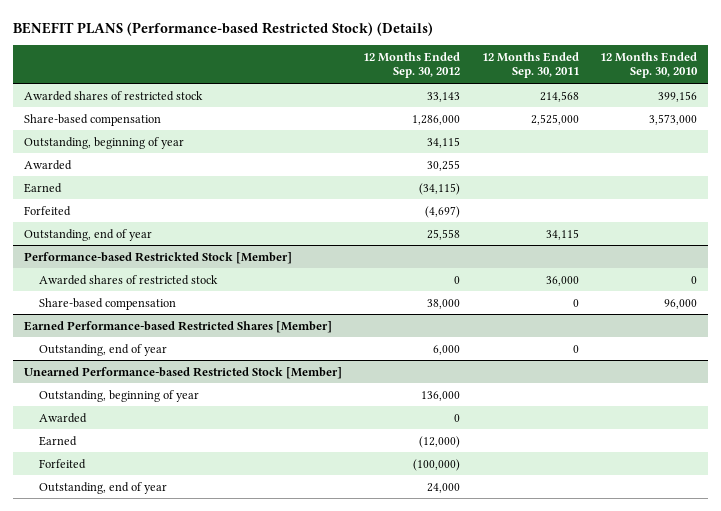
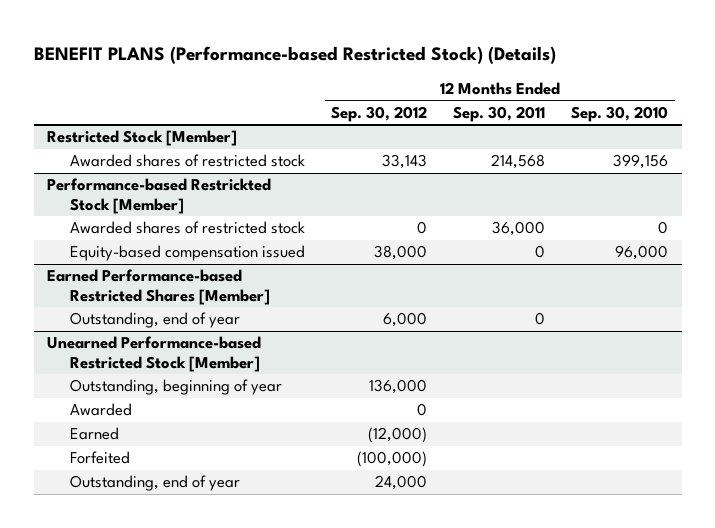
+ Restricted Stock [Member]
- Share-based compensation | 1,286,000 | 2,525,000 | 3,573,000
- Outstanding, beginning of year | 34,115 | |
- Awarded | 30,255 | |
- Earned | (34,115) | |
- Forfeited | (4,697) | |
- Outstanding, end of year | 25,558 | 34,115 |
@ Performance-based Restrickted Stock [Member]
- Share-based compensation | 38,000 | 0 | 96,000
+ Equity-based compensation issued | 38,000 | 0 | 96,000

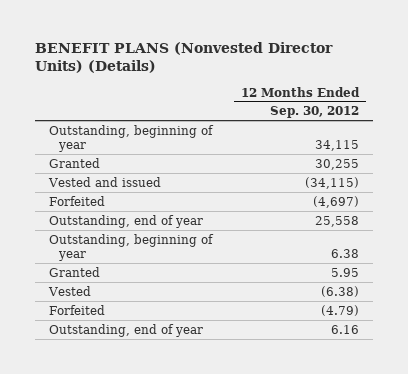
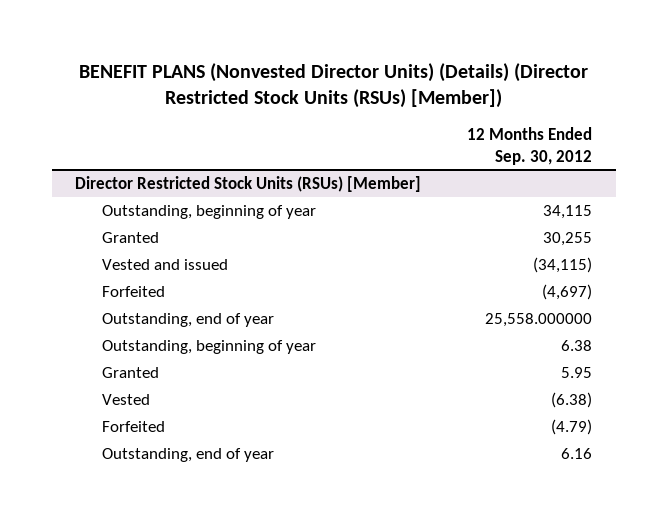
- BENEFIT PLANS (Nonvested Director Units) (Details)
+ BENEFIT PLANS (Nonvested Director Units) (Details) (Director Restricted Stock Units (RSUs) [Member])
+ Director Restricted Stock Units (RSUs) [Member]
- Outstanding, end of year | 25,558
+ Outstanding, end of year | 25,558.000000

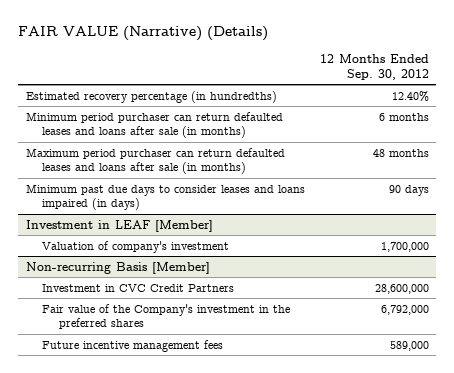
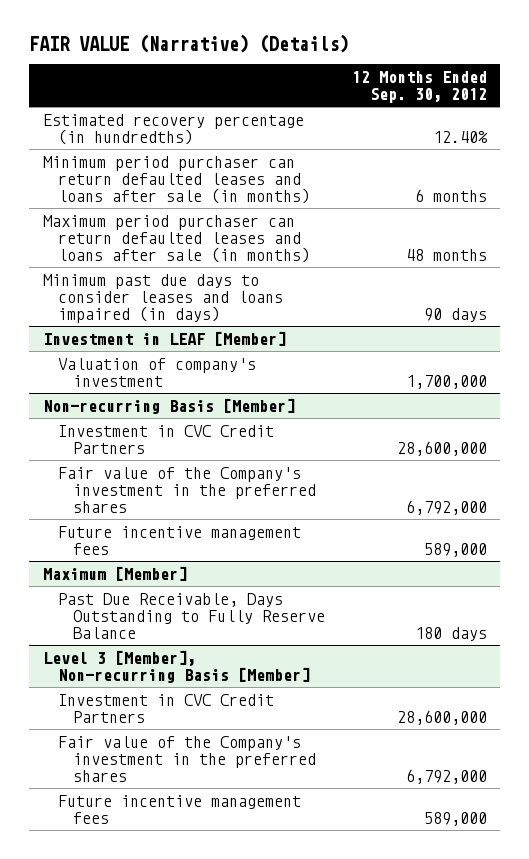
+ Maximum [Member]
+ Past Due Receivable, Days Outstanding to Fully Reserve Balance | 180 days
+ Level 3 [Member], Non-recurring Basis [Member]
+ Investment in CVC Credit Partners | 28,600,000
+ Fair value of the Company's investment in the preferred shares | 6,792,000
+ Future incentive management fees | 589,000

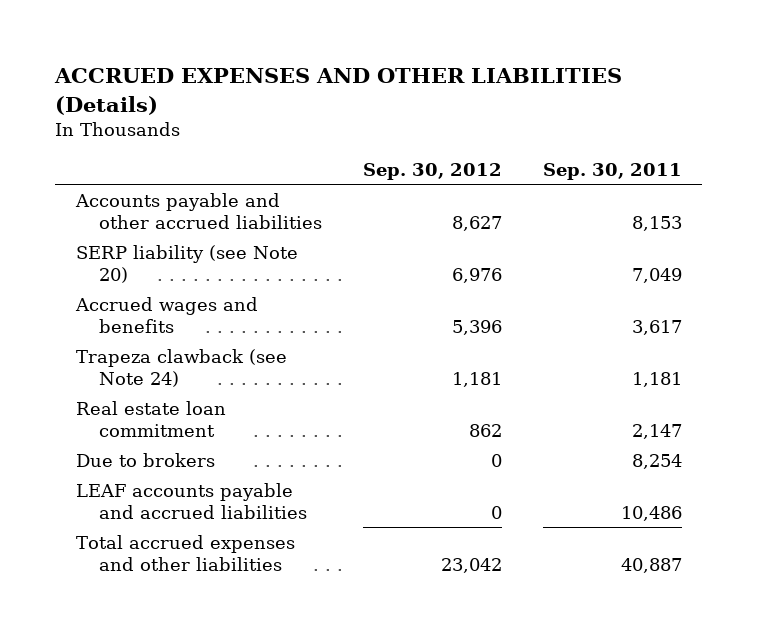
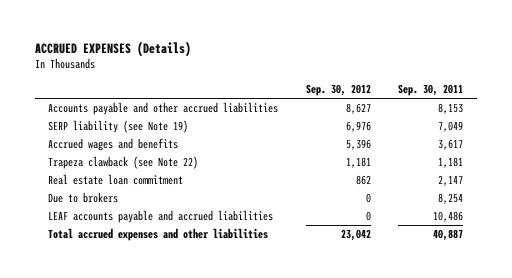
- ACCRUED EXPENSES AND OTHER LIABILITIES (Details)
+ ACCRUED EXPENSES (Details)
- SERP liability (see Note 20) | 6,976 | 7,049
+ SERP liability (see Note 19) | 6,976 | 7,049
- Trapeza clawback (see Note 24) | 1,181 | 1,181
+ Trapeza clawback (see Note 22) | 1,181 | 1,181

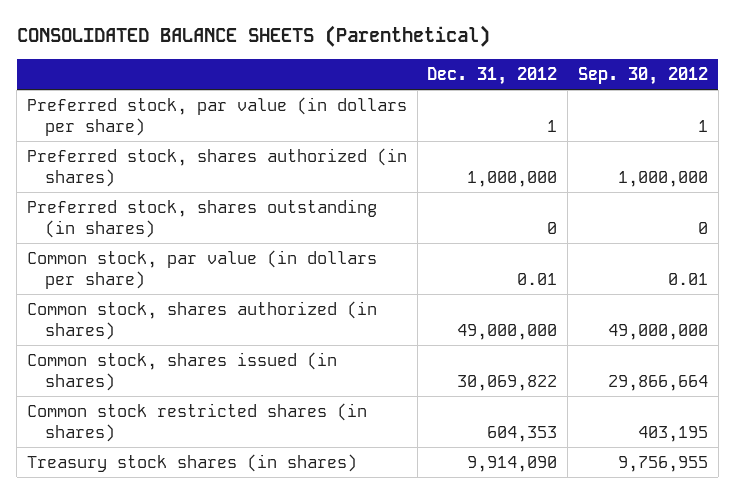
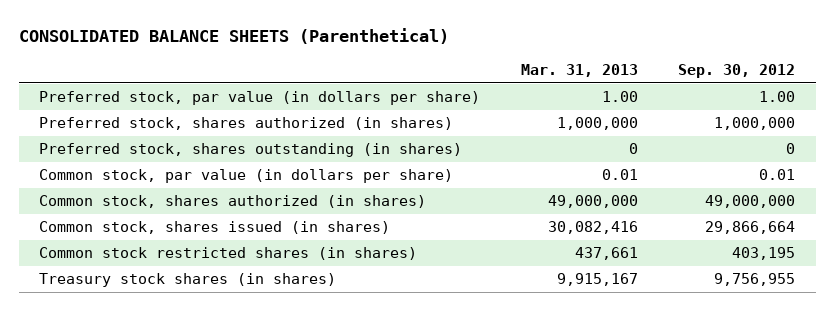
- | Dec. 31, 2012 | Sep. 30, 2012
+ | Mar. 31, 2013 | Sep. 30, 2012
- Preferred stock, par value (in dollars per share) | 1 | 1
+ Preferred stock, par value (in dollars per share) | 1.00 | 1.00

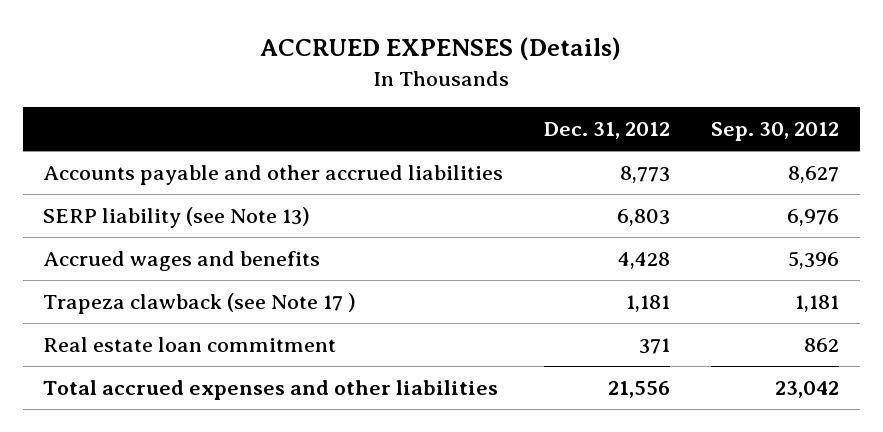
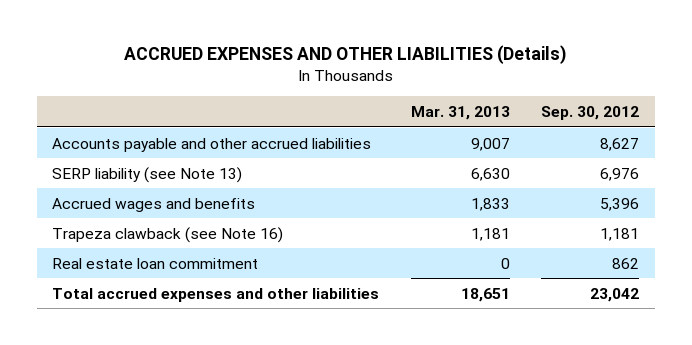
- ACCRUED EXPENSES (Details)
+ ACCRUED EXPENSES AND OTHER LIABILITIES (Details)
- | Dec. 31, 2012 | Sep. 30, 2012
+ | Mar. 31, 2013 | Sep. 30, 2012
- Trapeza clawback (see Note 17 ) | 1,181 | 1,181
+ Trapeza clawback (see Note 16) | 1,181 | 1,181

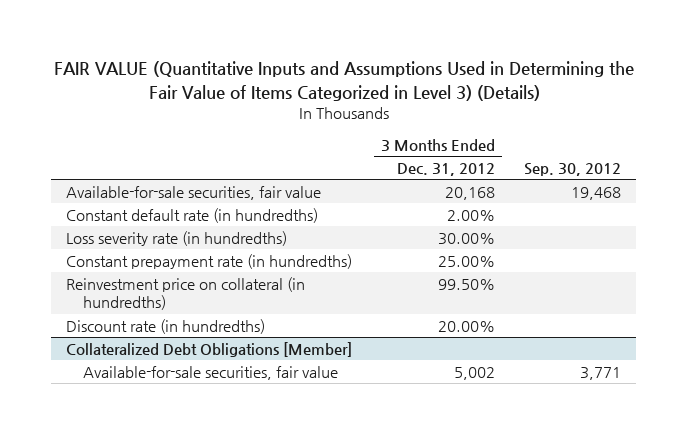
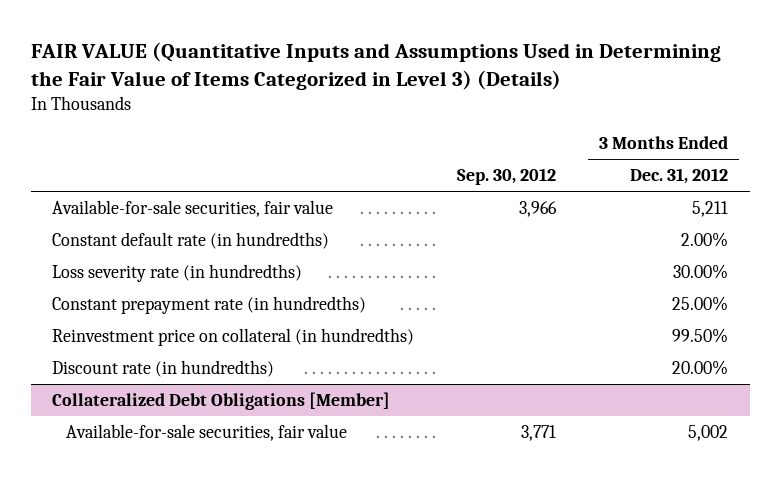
- | 3 Months Ended Dec. 31, 2012 | Sep. 30, 2012
+ | Sep. 30, 2012 | 3 Months Ended Dec. 31, 2012
- Available-for-sale securities, fair value | 20,168 | 19,468
+ Available-for-sale securities, fair value | 3,966 | 5,211

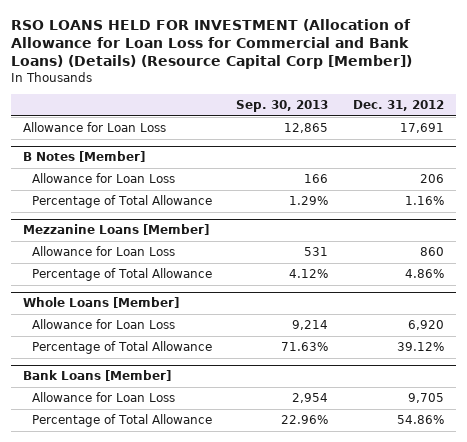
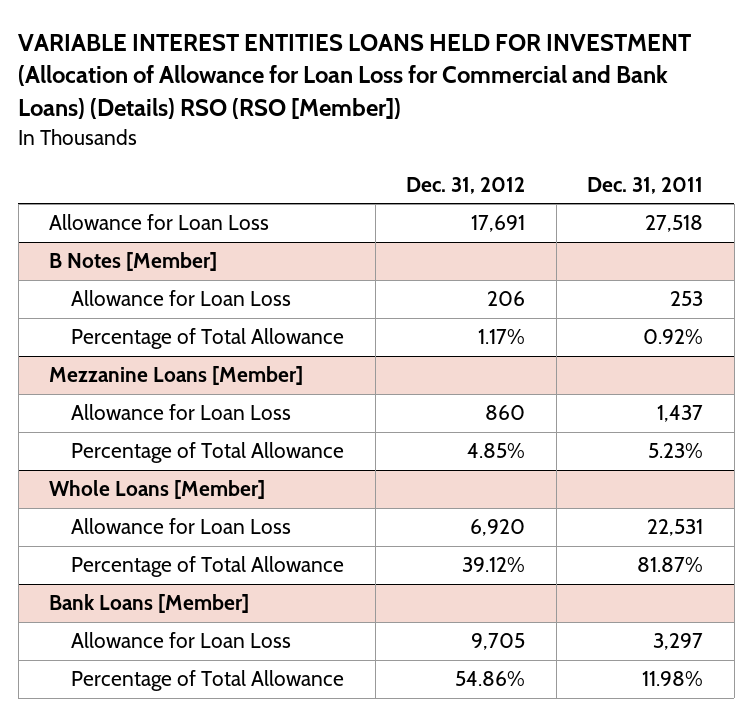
- RSO LOANS HELD FOR INVESTMENT (Allocation of Allowance for Loan Loss for Commercial and Bank Loans) (Details) (Resource Capital Corp [Member])
+ VARIABLE INTEREST ENTITIES LOANS HELD FOR INVESTMENT (Allocation of Allowance for Loan Loss for Commercial and Bank Loans) (Details) RSO (RSO [Member])
- | Sep. 30, 2013 | Dec. 31, 2012
+ | Dec. 31, 2012 | Dec. 31, 2011
@ B Notes [Member]
- Percentage of Total Allowance | 1.29% | 1.16%
+ Percentage of Total Allowance | 1.17% | 0.92%
@ Mezzanine Loans [Member]
- Percentage of Total Allowance | 4.12% | 4.86%
+ Percentage of Total Allowance | 4.85% | 5.23%

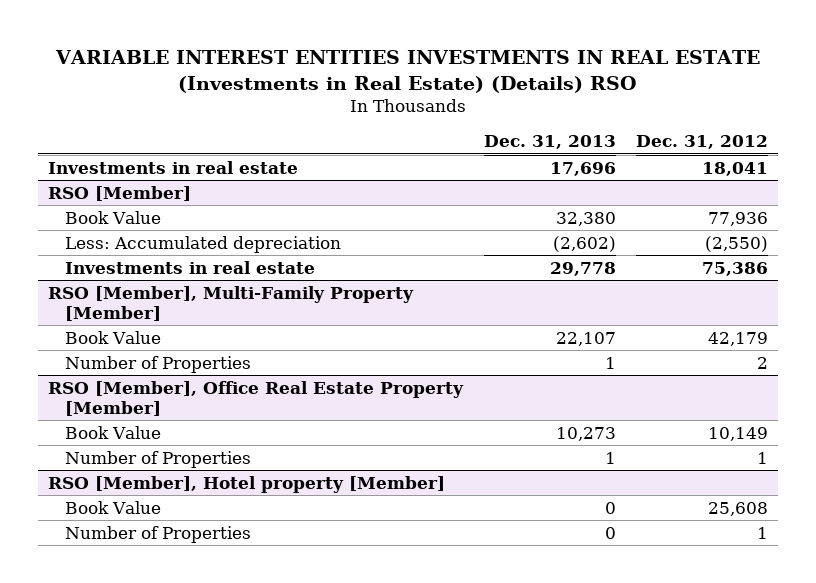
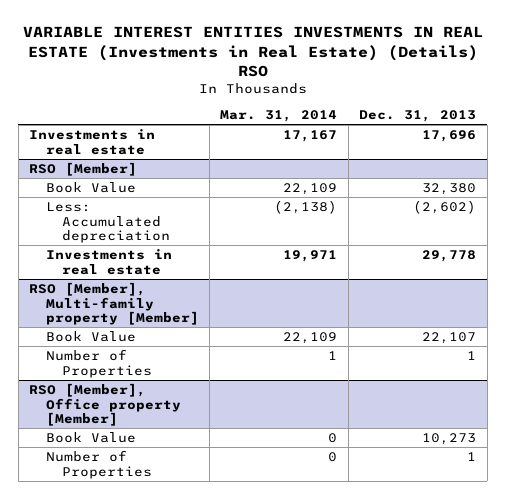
- | Dec. 31, 2013 | Dec. 31, 2012
+ | Mar. 31, 2014 | Dec. 31, 2013
- RSO [Member], Multi-Family Property [Member]
+ RSO [Member], Multi-family property [Member]
- RSO [Member], Office Real Estate Property [Member]
+ RSO [Member], Office property [Member]
- RSO [Member], Hotel property [Member]
- Book Value | 0 | 25,608
- Number of Properties | 0 | 1

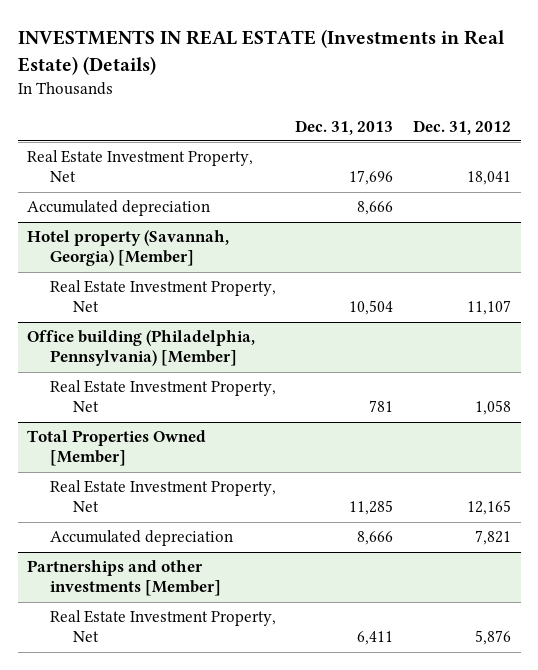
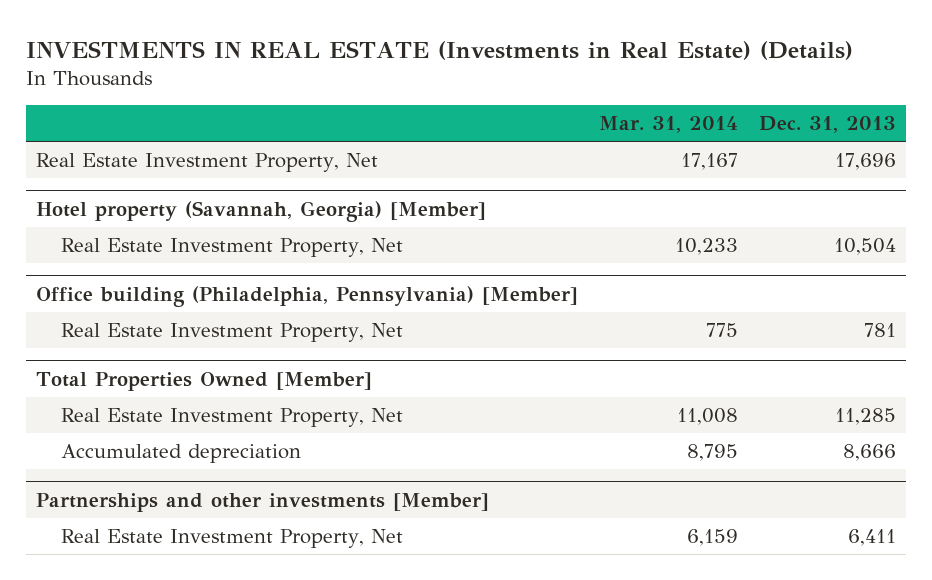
- | Dec. 31, 2013 | Dec. 31, 2012
+ | Mar. 31, 2014 | Dec. 31, 2013
- Accumulated depreciation | 8,666 |

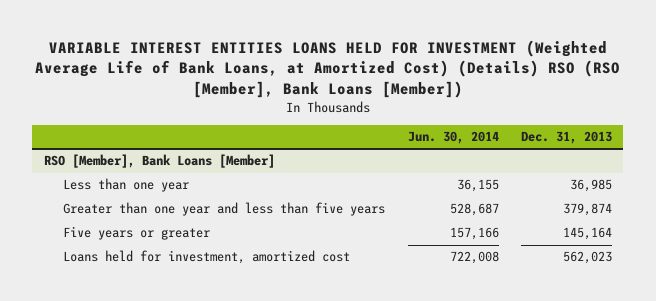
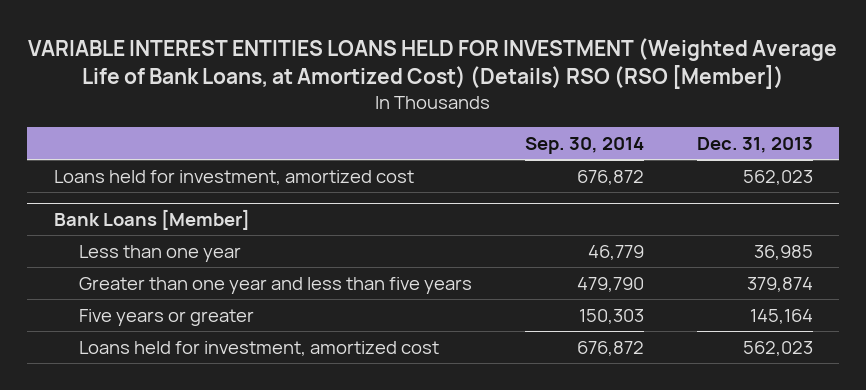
- VARIABLE INTEREST ENTITIES LOANS HELD FOR INVESTMENT (Weighted Average Life of Bank Loans, at Amortized Cost) (Details) RSO (RSO [Member], Bank Loans [Member])
+ VARIABLE INTEREST ENTITIES LOANS HELD FOR INVESTMENT (Weighted Average Life of Bank Loans, at Amortized Cost) (Details) RSO (RSO [Member])
- | Jun. 30, 2014 | Dec. 31, 2013
+ | Sep. 30, 2014 | Dec. 31, 2013
- RSO [Member], Bank Loans [Member]
+ Loans held for investment, amortized cost | 676,872 | 562,023
+ Bank Loans [Member]

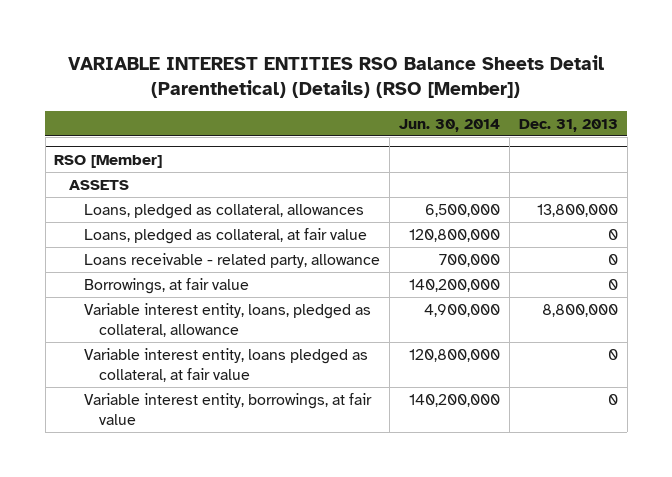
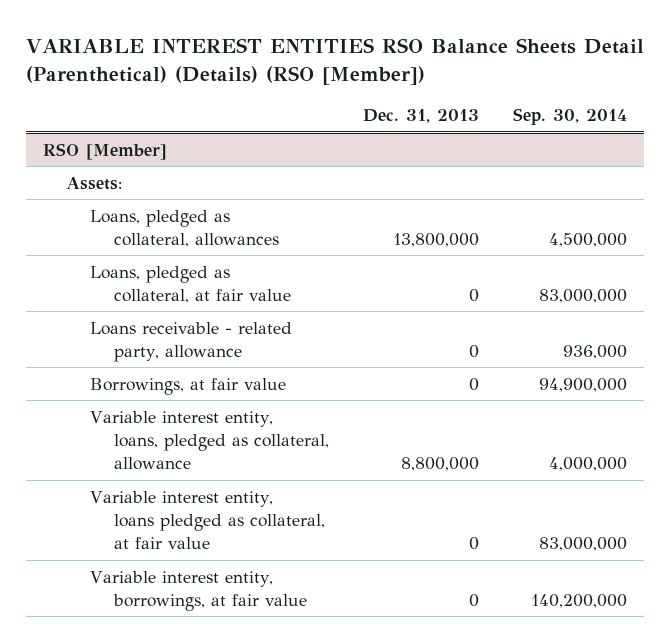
- | Jun. 30, 2014 | Dec. 31, 2013
+ | Dec. 31, 2013 | Sep. 30, 2014
@ RSO [Member]
- ASSETS
+ Assets:

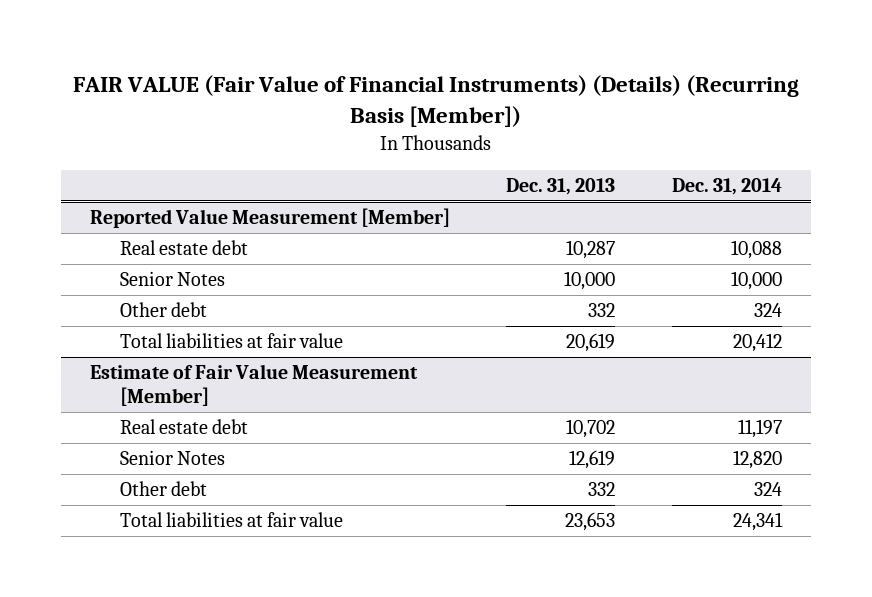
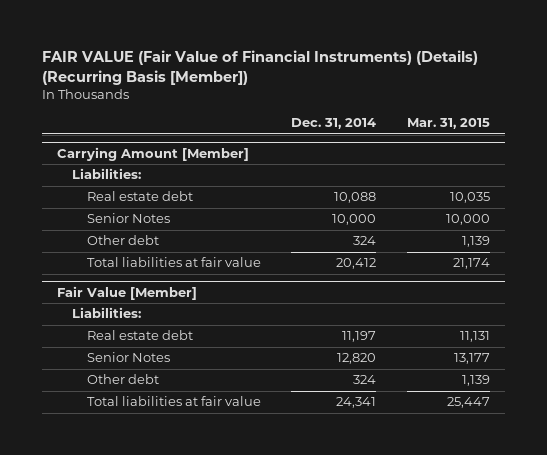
- | Dec. 31, 2013 | Dec. 31, 2014
+ | Dec. 31, 2014 | Mar. 31, 2015
- Reported Value Measurement [Member]
+ Carrying Amount [Member]
+ Liabilities:
- Estimate of Fair Value Measurement [Member]
+ Fair Value [Member]
+ Liabilities:

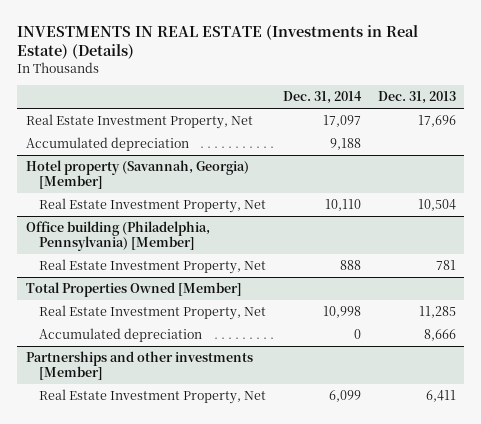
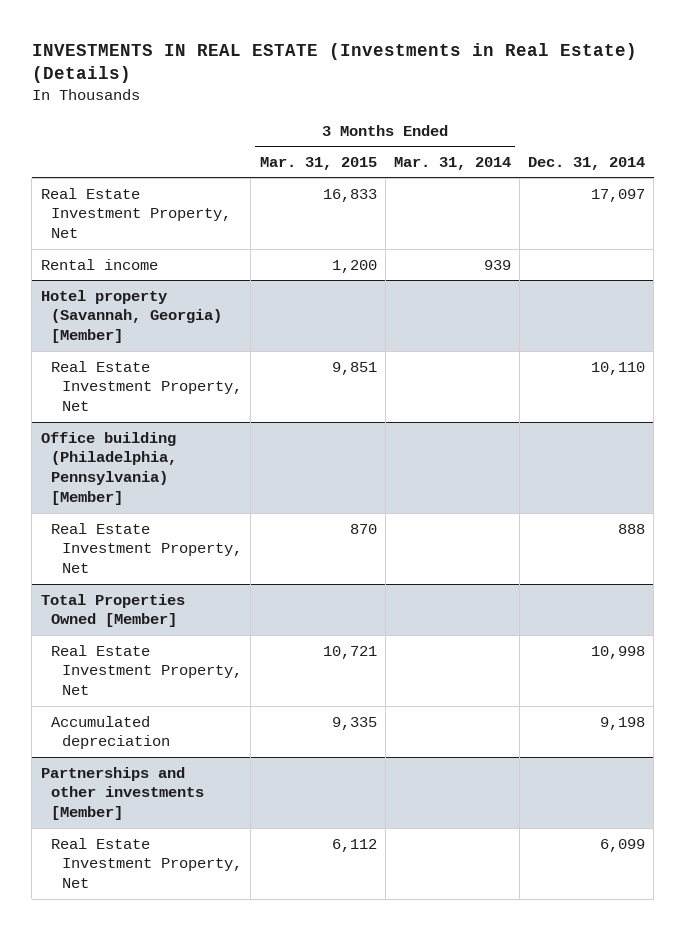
- | Dec. 31, 2014 | Dec. 31, 2013
+ | 3 Months Ended Mar. 31, 2015 | 3 Months Ended Mar. 31, 2014 | Dec. 31, 2014
- Accumulated depreciation | 9,188 |
+ Rental income | 1,200 | 939 |
@ Total Properties Owned [Member]
- Accumulated depreciation | 0 | 8,666
+ Accumulated depreciation | 9,335 | | 9,198

